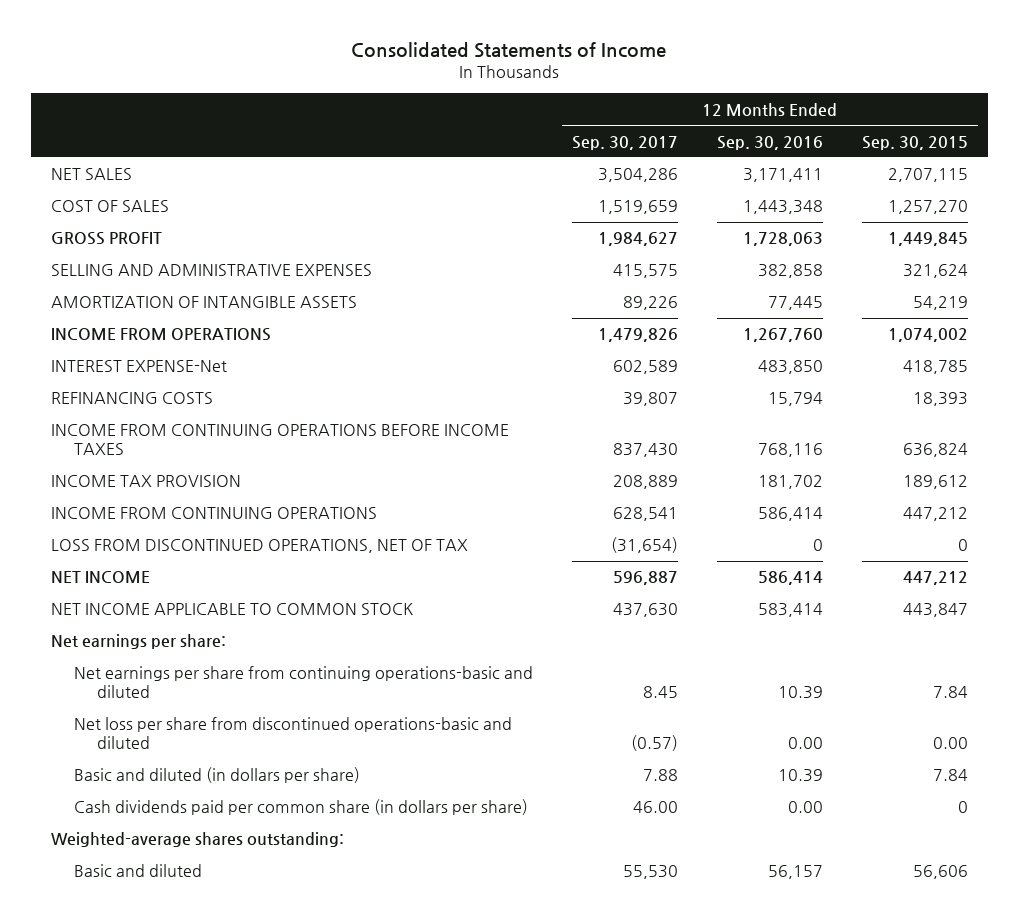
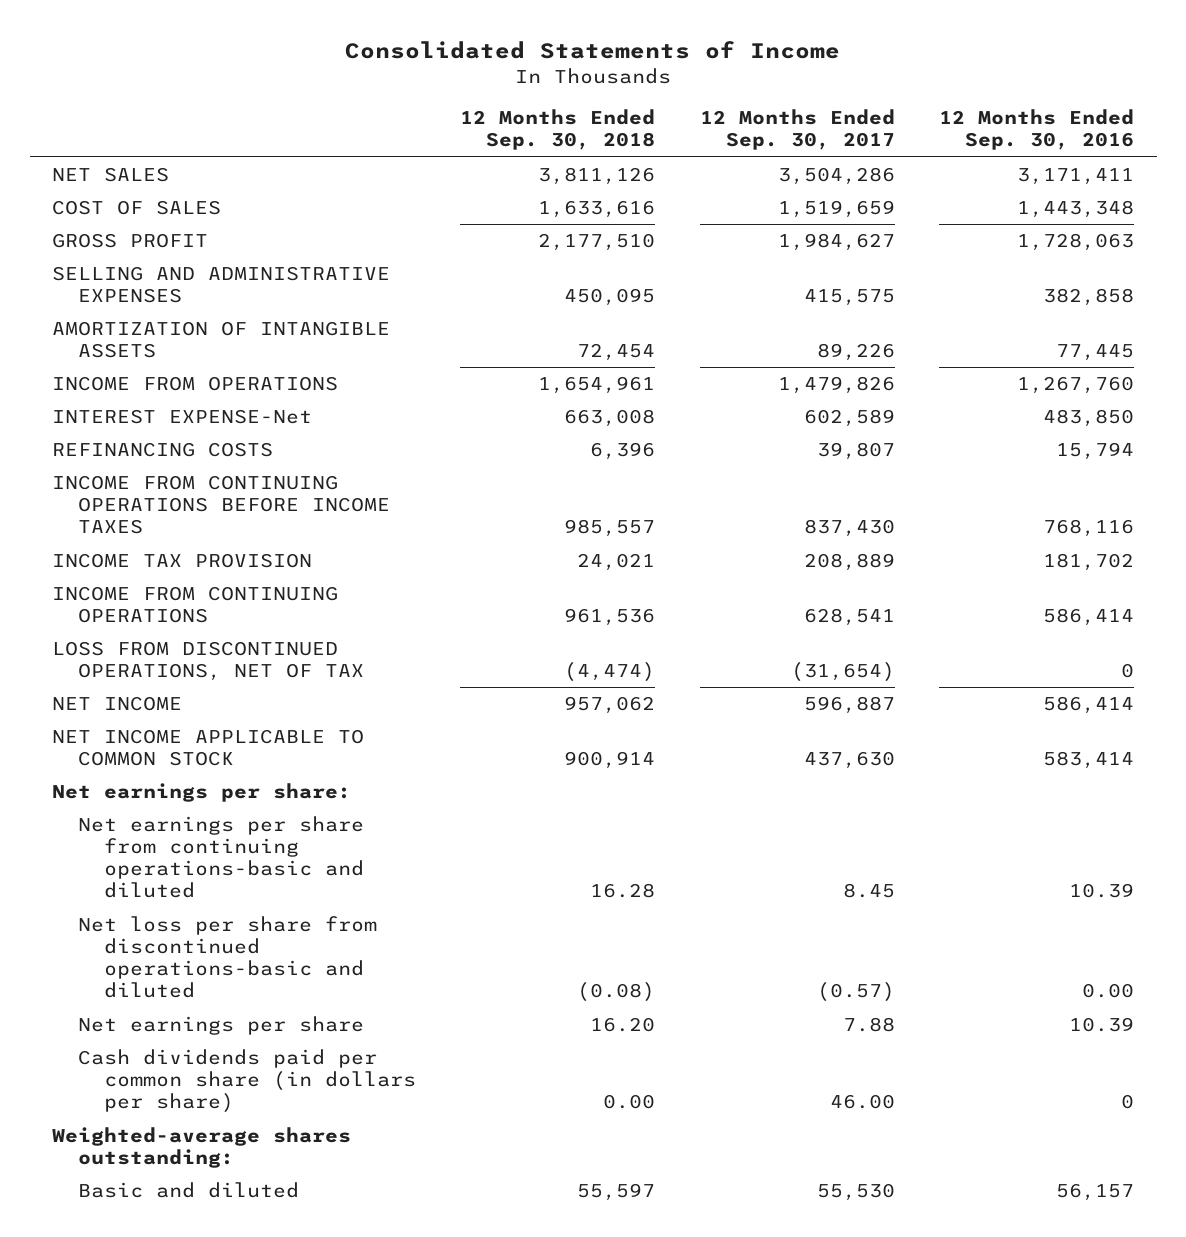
- | 12 Months Ended Sep. 30, 2017 | 12 Months Ended Sep. 30, 2016 | 12 Months Ended Sep. 30, 2015
+ | 12 Months Ended Sep. 30, 2018 | 12 Months Ended Sep. 30, 2017 | 12 Months Ended Sep. 30, 2016
- Basic and diluted (in dollars per share) | 7.88 | 10.39 | 7.84
- Cash dividends paid per common share (in dollars per share) | 46.00 | 0.00 | 0
+ Net earnings per share | 16.20 | 7.88 | 10.39
+ Cash dividends paid per common share (in dollars per share) | 0.00 | 46.00 | 0

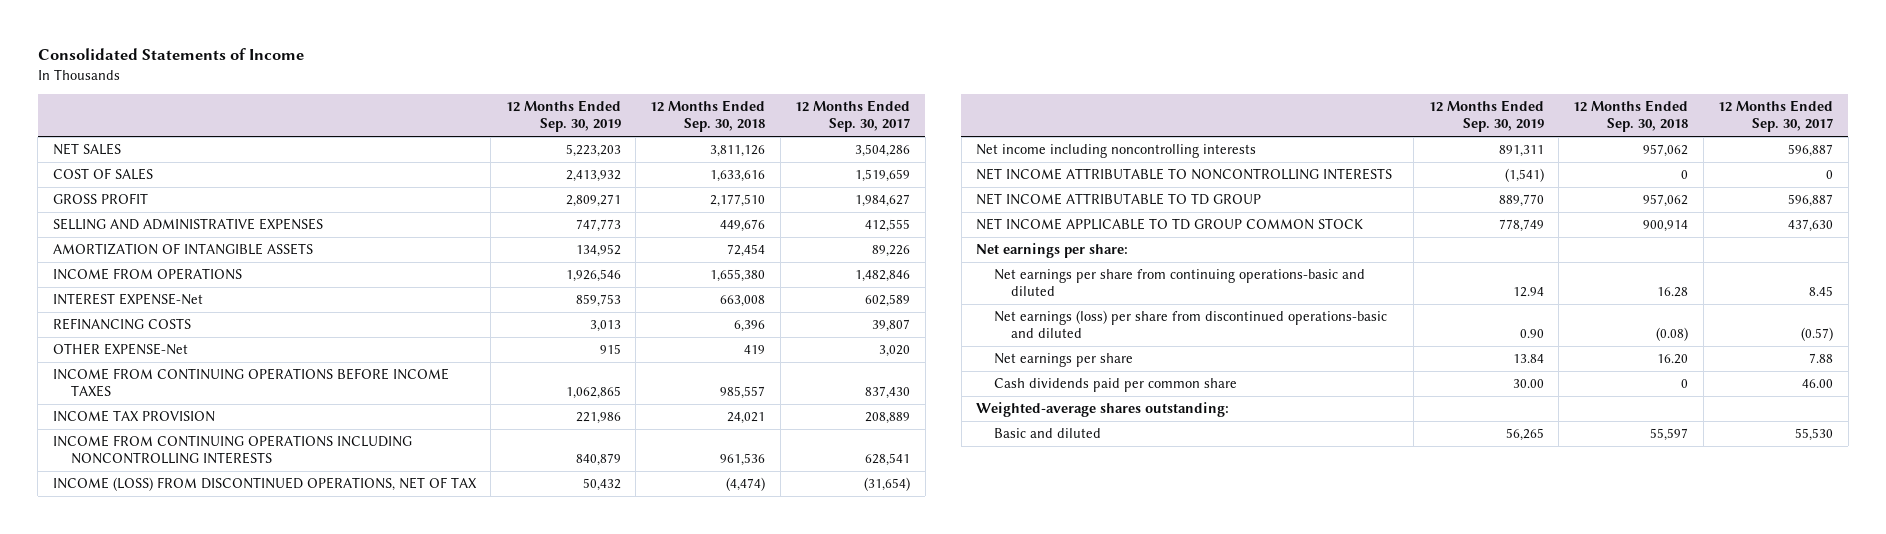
- | 12 Months Ended Sep. 30, 2018 | 12 Months Ended Sep. 30, 2017 | 12 Months Ended Sep. 30, 2016
+ | 12 Months Ended Sep. 30, 2019 | 12 Months Ended Sep. 30, 2018 | 12 Months Ended Sep. 30, 2017
- SELLING AND ADMINISTRATIVE EXPENSES | 450,095 | 415,575 | 382,858
+ SELLING AND ADMINISTRATIVE EXPENSES | 747,773 | 449,676 | 412,555
- INCOME FROM OPERATIONS | 1,654,961 | 1,479,826 | 1,267,760
+ INCOME FROM OPERATIONS | 1,926,546 | 1,655,380 | 1,482,846
+ OTHER EXPENSE-Net | 915 | 419 | 3,020
- INCOME FROM CONTINUING OPERATIONS | 961,536 | 628,541 | 586,414
- LOSS FROM DISCONTINUED OPERATIONS, NET OF TAX | (4,474) | (31,654) | 0
- NET INCOME | 957,062 | 596,887 | 586,414
- NET INCOME APPLICABLE TO COMMON STOCK | 900,914 | 437,630 | 583,414
+ INCOME FROM CONTINUING OPERATIONS INCLUDING NONCONTROLLING INTERESTS | 840,879 | 961,536 | 628,541
+ INCOME (LOSS) FROM DISCONTINUED OPERATIONS, NET OF TAX | 50,432 | (4,474) | (31,654)
+ Net income including noncontrolling interests | 891,311 | 957,062 | 596,887
+ NET INCOME ATTRIBUTABLE TO NONCONTROLLING INTERESTS | (1,541) | 0 | 0
+ NET INCOME ATTRIBUTABLE TO TD GROUP | 889,770 | 957,062 | 596,887
+ NET INCOME APPLICABLE TO TD GROUP COMMON STOCK | 778,749 | 900,914 | 437,630
- Net loss per share from discontinued operations-basic and diluted | (0.08) | (0.57) | 0.00
+ Net earnings (loss) per share from discontinued operations-basic and diluted | 0.90 | (0.08) | (0.57)
- Cash dividends paid per common share (in dollars per share) | 0.00 | 46.00 | 0
+ Cash dividends paid per common share | 30.00 | 0 | 46.00

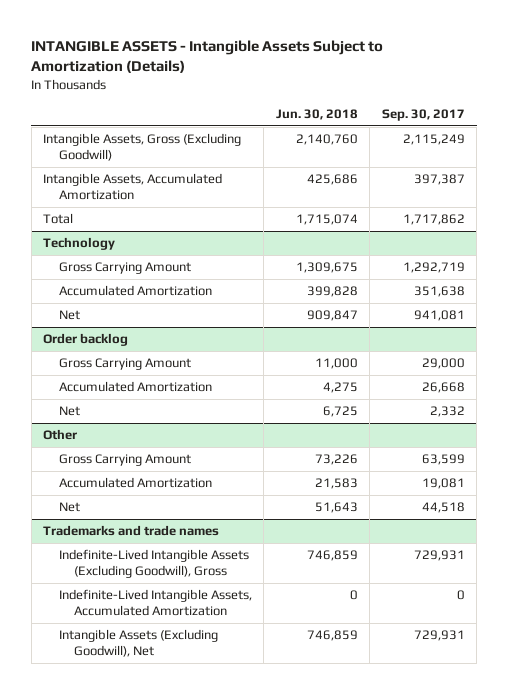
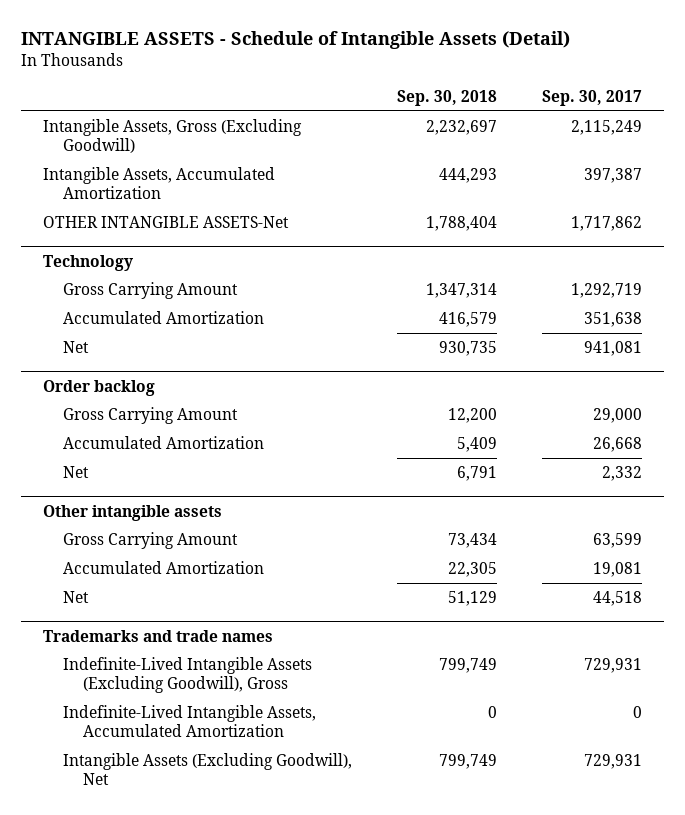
- INTANGIBLE ASSETS - Intangible Assets Subject to Amortization (Details)
+ INTANGIBLE ASSETS - Schedule of Intangible Assets (Detail)
- | Jun. 30, 2018 | Sep. 30, 2017
+ | Sep. 30, 2018 | Sep. 30, 2017
- Total | 1,715,074 | 1,717,862
+ OTHER INTANGIBLE ASSETS-Net | 1,788,404 | 1,717,862
- Other
+ Other intangible assets

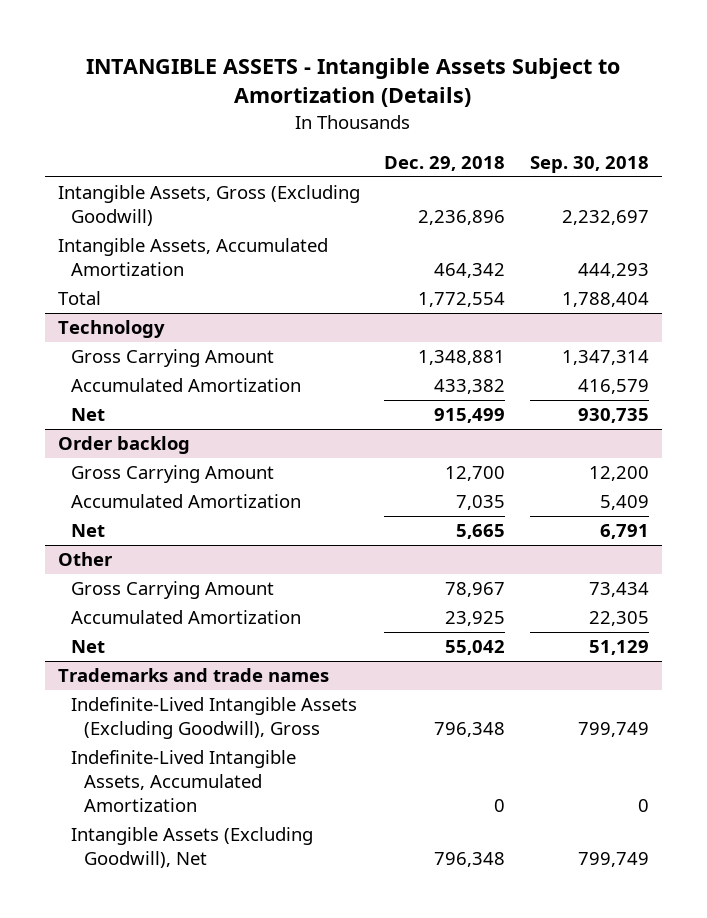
- INTANGIBLE ASSETS - Schedule of Intangible Assets (Detail)
+ INTANGIBLE ASSETS - Intangible Assets Subject to Amortization (Details)
- | Sep. 30, 2018 | Sep. 30, 2017
+ | Dec. 29, 2018 | Sep. 30, 2018
- OTHER INTANGIBLE ASSETS-Net | 1,788,404 | 1,717,862
+ Total | 1,772,554 | 1,788,404
- Other intangible assets
+ Other

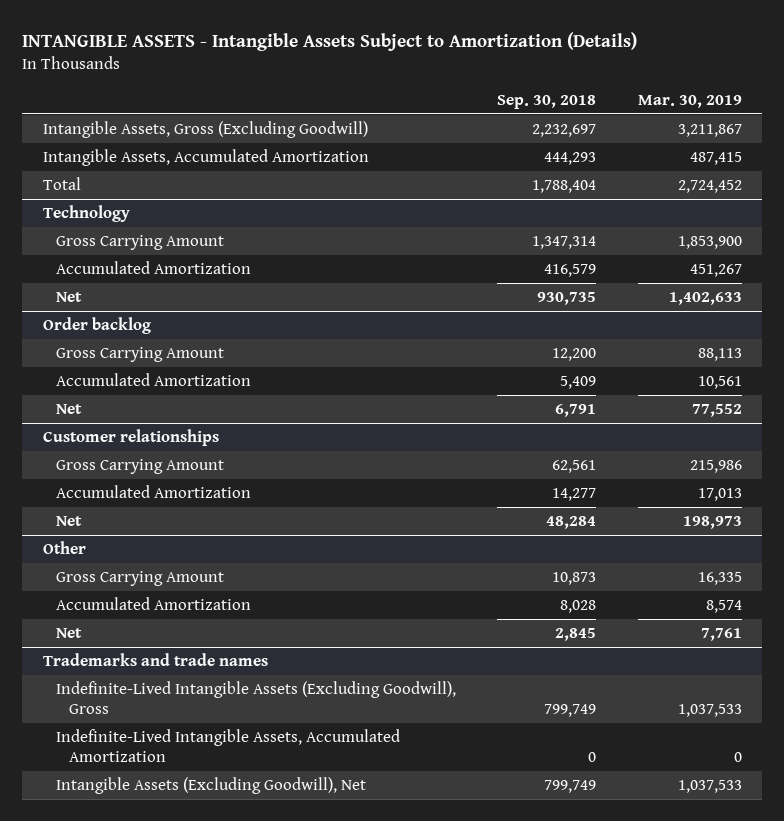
- | Dec. 29, 2018 | Sep. 30, 2018
+ | Sep. 30, 2018 | Mar. 30, 2019
+ Customer relationships
+ Gross Carrying Amount | 62,561 | 215,986
+ Accumulated Amortization | 14,277 | 17,013
+ Net | 48,284 | 198,973
@ Other
- Gross Carrying Amount | 78,967 | 73,434
- Accumulated Amortization | 23,925 | 22,305
- Net | 55,042 | 51,129
+ Gross Carrying Amount | 10,873 | 16,335
+ Accumulated Amortization | 8,028 | 8,574
+ Net | 2,845 | 7,761

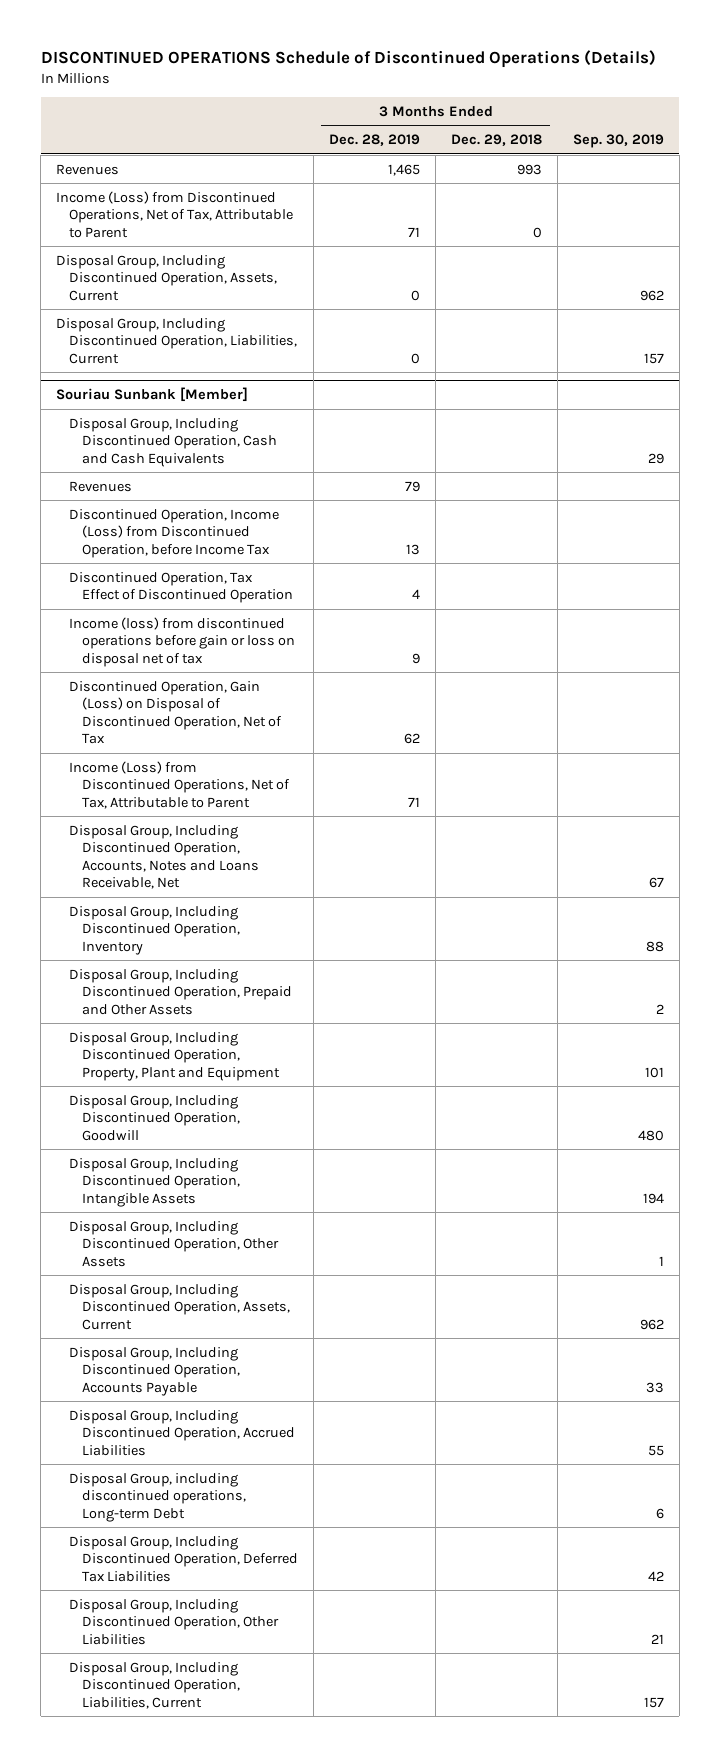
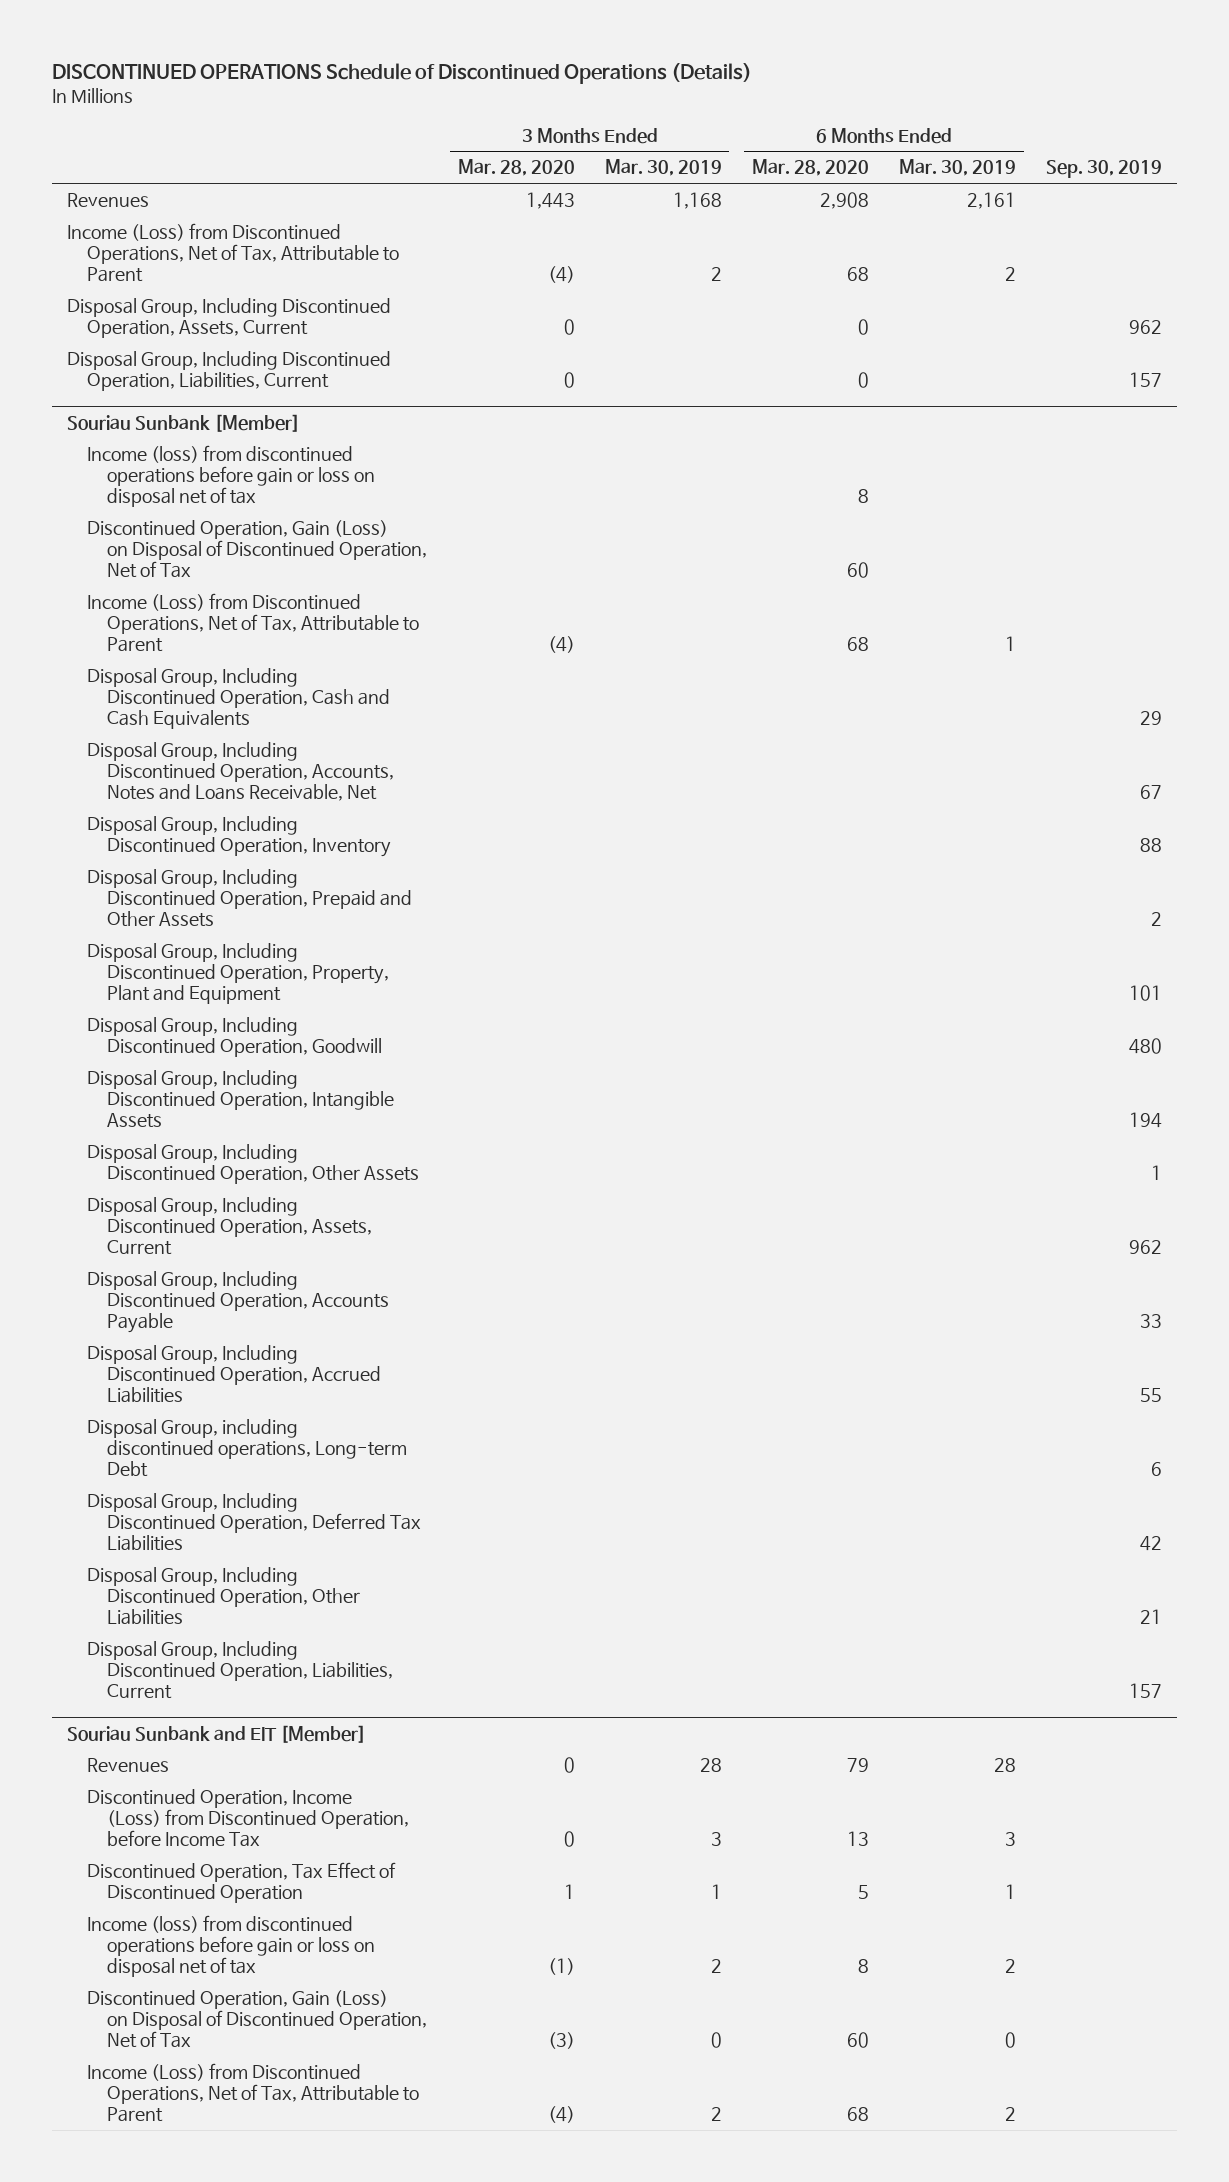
- | 3 Months Ended Dec. 28, 2019 | 3 Months Ended Dec. 29, 2018 | Sep. 30, 2019
+ | 3 Months Ended Mar. 28, 2020 | 3 Months Ended Mar. 30, 2019 | 6 Months Ended Mar. 28, 2020 | 6 Months Ended Mar. 30, 2019 | Sep. 30, 2019
@ Souriau Sunbank [Member]
- Revenues | 79 | |
- Discontinued Operation, Income (Loss) from Discontinued Operation, before Income Tax | 13 | |
- Discontinued Operation, Tax Effect of Discontinued Operation | 4 | |
moved down: Disposal Group, Including Discontinued Operation, Cash and Cash Equivalents | | | | | 29
+ Souriau Sunbank and EIT [Member]
+ Revenues | 0 | 28 | 79 | 28 |
+ Discontinued Operation, Income (Loss) from Discontinued Operation, before Income Tax | 0 | 3 | 13 | 3 |
+ Discontinued Operation, Tax Effect of Discontinued Operation | 1 | 1 | 5 | 1 |
+ Income (loss) from discontinued operations before gain or loss on disposal net of tax | (1) | 2 | 8 | 2 |
+ Discontinued Operation, Gain (Loss) on Disposal of Discontinued Operation, Net of Tax | (3) | 0 | 60 | 0 |
+ Income (Loss) from Discontinued Operations, Net of Tax, Attributable to Parent | (4) | 2 | 68 | 2 |

